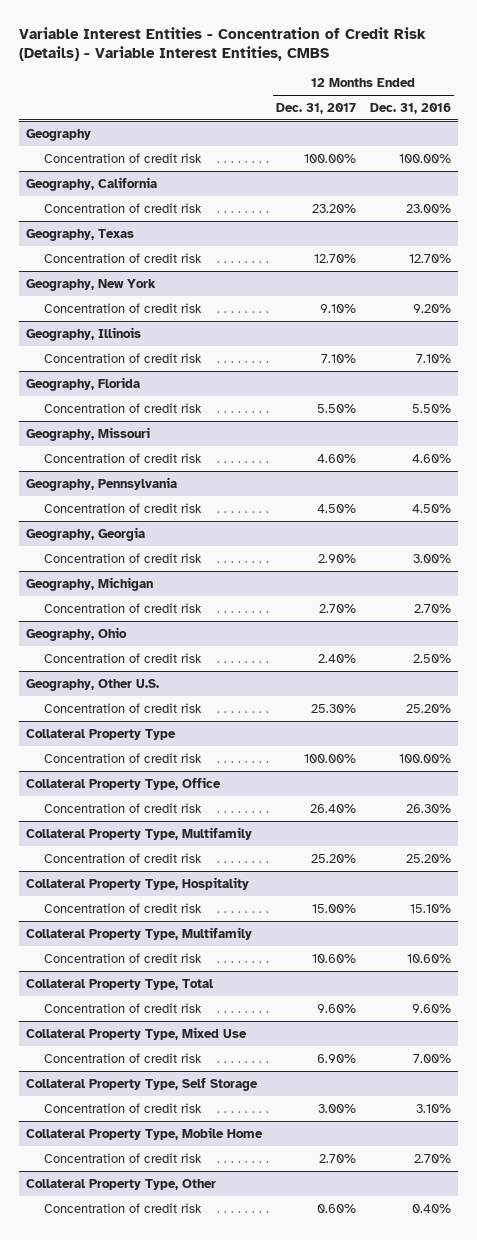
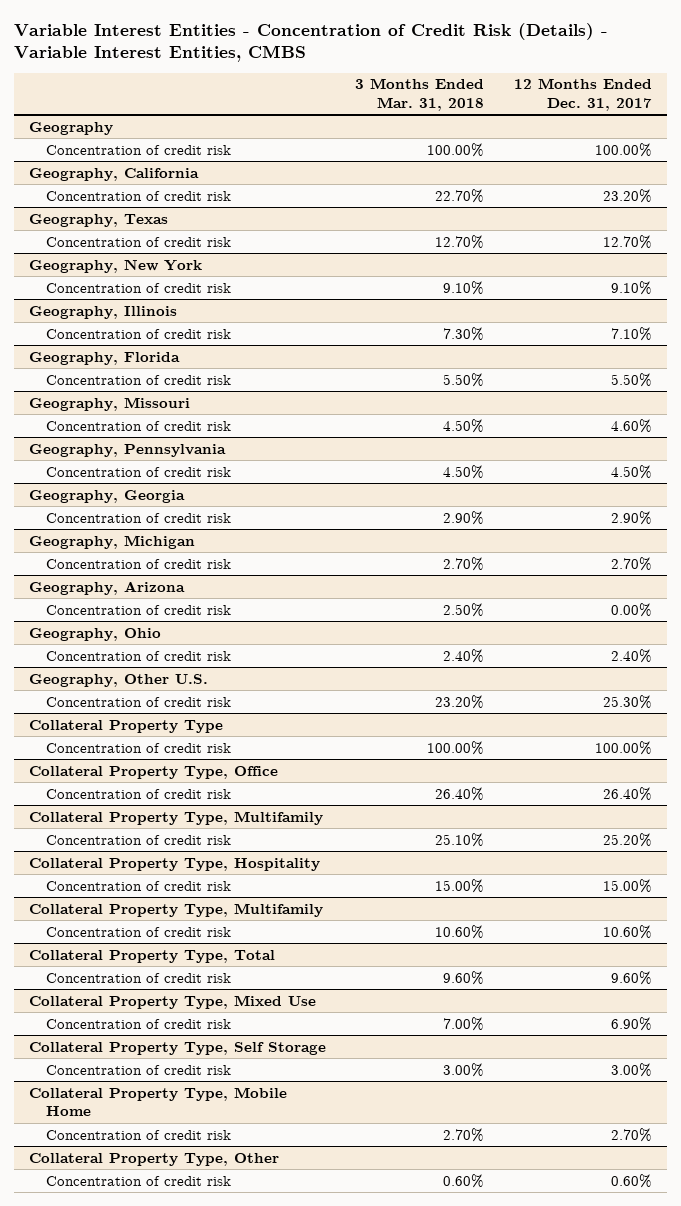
- | 12 Months Ended Dec. 31, 2017 | 12 Months Ended Dec. 31, 2016
+ | 3 Months Ended Mar. 31, 2018 | 12 Months Ended Dec. 31, 2017
+ Geography, Arizona
+ Concentration of credit risk | 2.50% | 0.00%

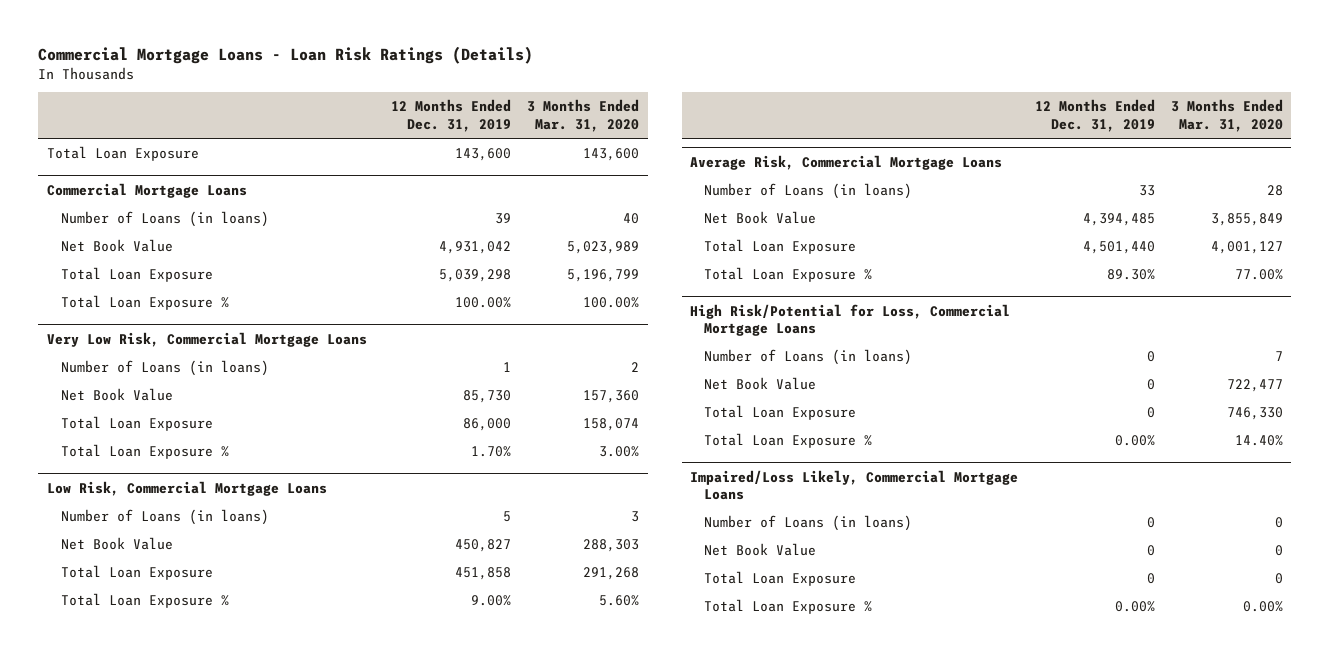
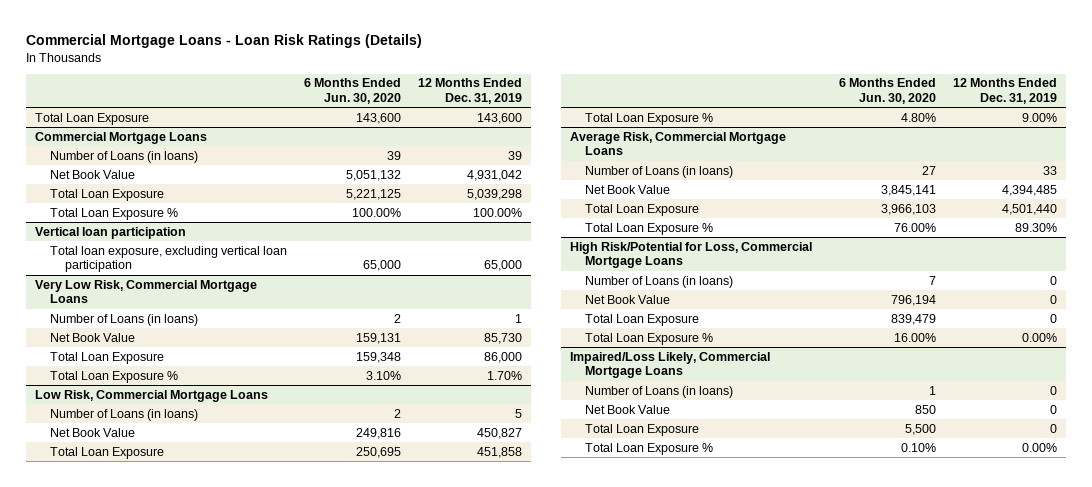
- | 12 Months Ended Dec. 31, 2019 | 3 Months Ended Mar. 31, 2020
+ | 6 Months Ended Jun. 30, 2020 | 12 Months Ended Dec. 31, 2019
+ Vertical loan participation
+ Total loan exposure, excluding vertical loan participation | 65,000 | 65,000

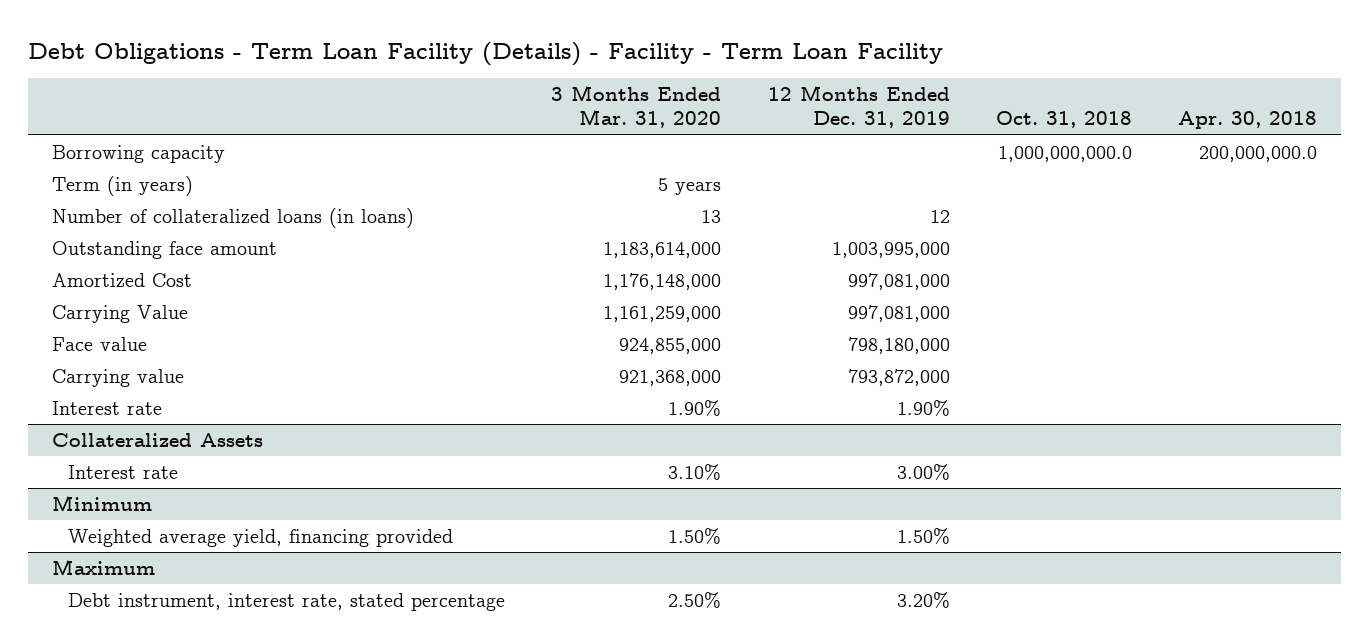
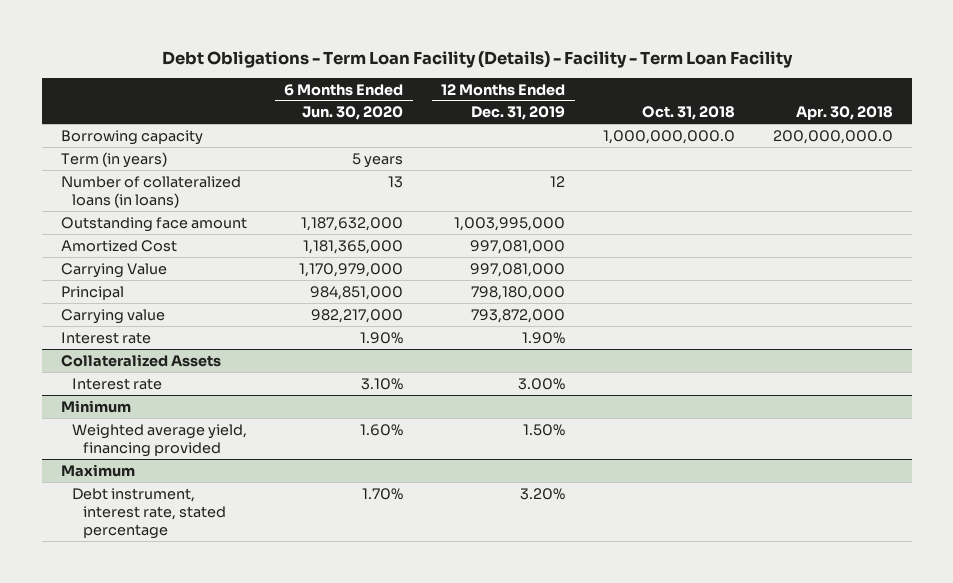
- | 3 Months Ended Mar. 31, 2020 | 12 Months Ended Dec. 31, 2019 | Oct. 31, 2018 | Apr. 30, 2018
+ | 6 Months Ended Jun. 30, 2020 | 12 Months Ended Dec. 31, 2019 | Oct. 31, 2018 | Apr. 30, 2018
- Face value | 924,855,000 | 798,180,000 | |
+ Principal | 984,851,000 | 798,180,000 | |

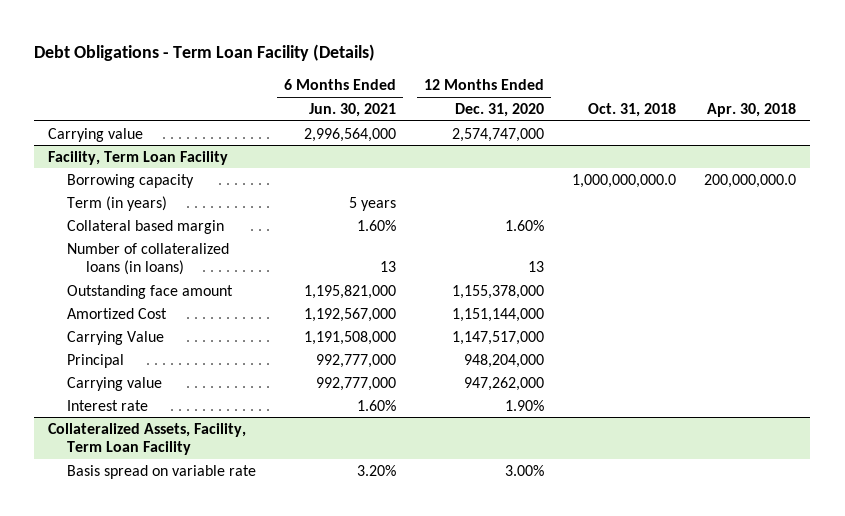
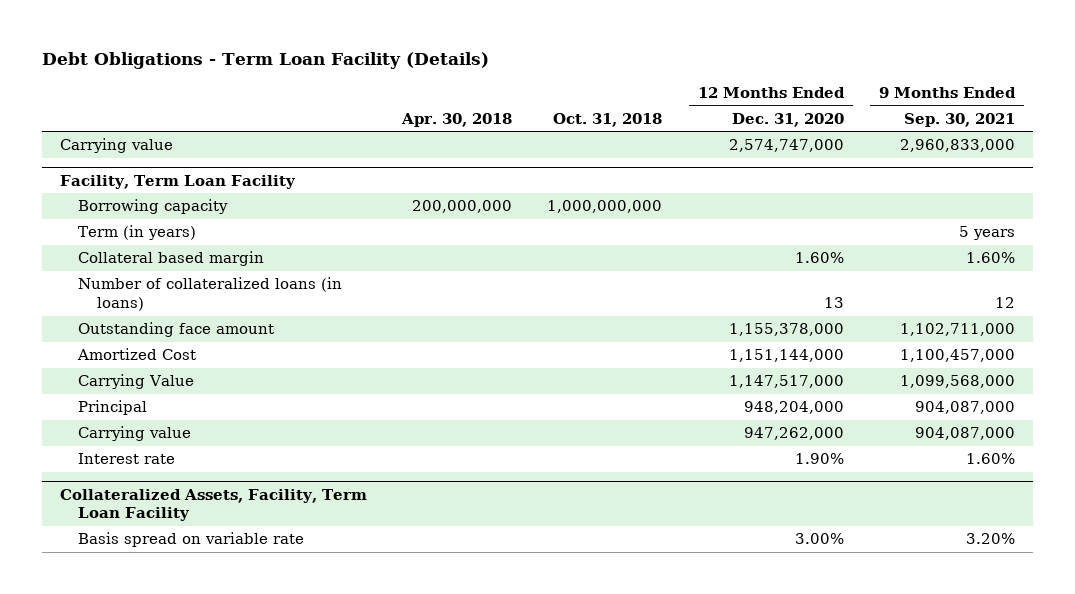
- | 6 Months Ended Jun. 30, 2021 | 12 Months Ended Dec. 31, 2020 | Oct. 31, 2018 | Apr. 30, 2018
+ | Apr. 30, 2018 | Oct. 31, 2018 | 12 Months Ended Dec. 31, 2020 | 9 Months Ended Sep. 30, 2021
@ Facility, Term Loan Facility
- Borrowing capacity | | | 1,000,000,000.0 | 200,000,000.0
+ Borrowing capacity | 200,000,000 | 1,000,000,000 | |

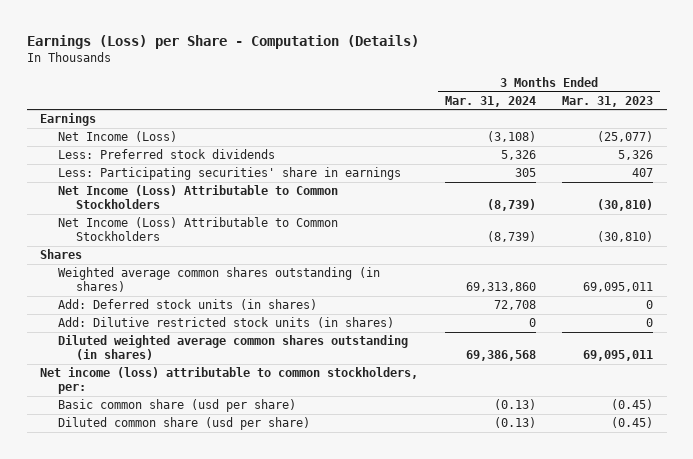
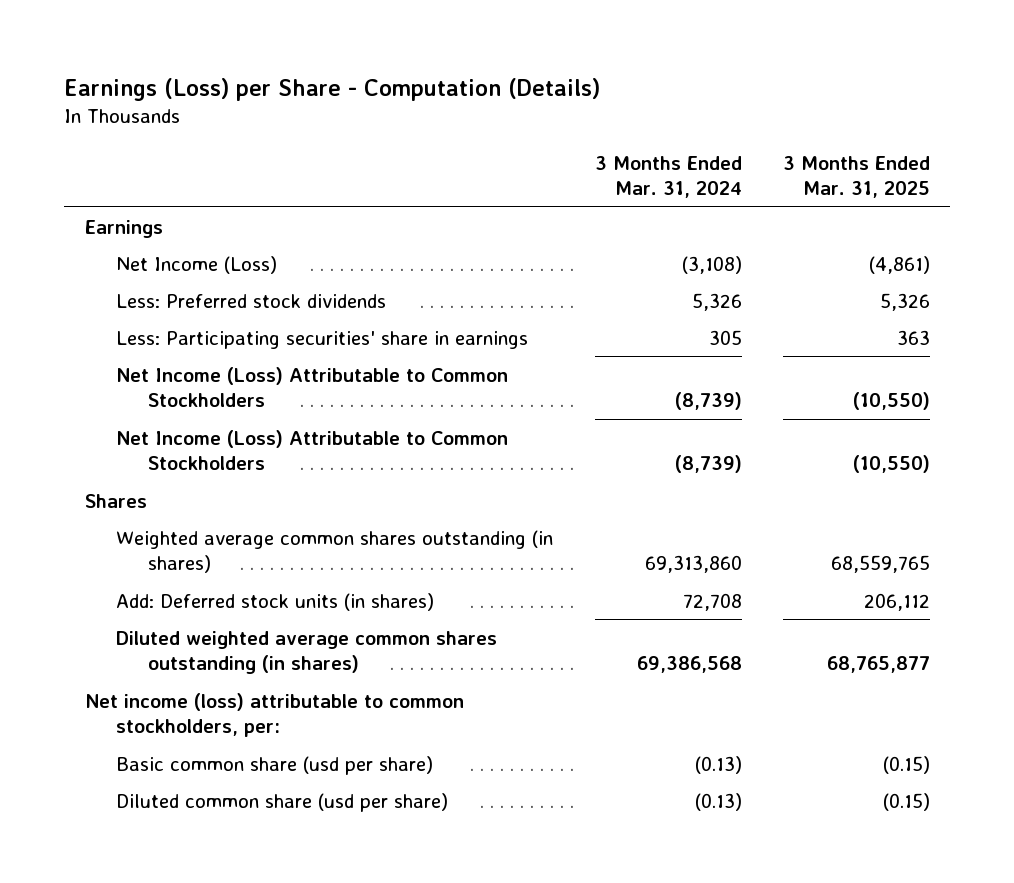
- | 3 Months Ended Mar. 31, 2024 | 3 Months Ended Mar. 31, 2023
+ | 3 Months Ended Mar. 31, 2024 | 3 Months Ended Mar. 31, 2025
- Add: Dilutive restricted stock units (in shares) | 0 | 0

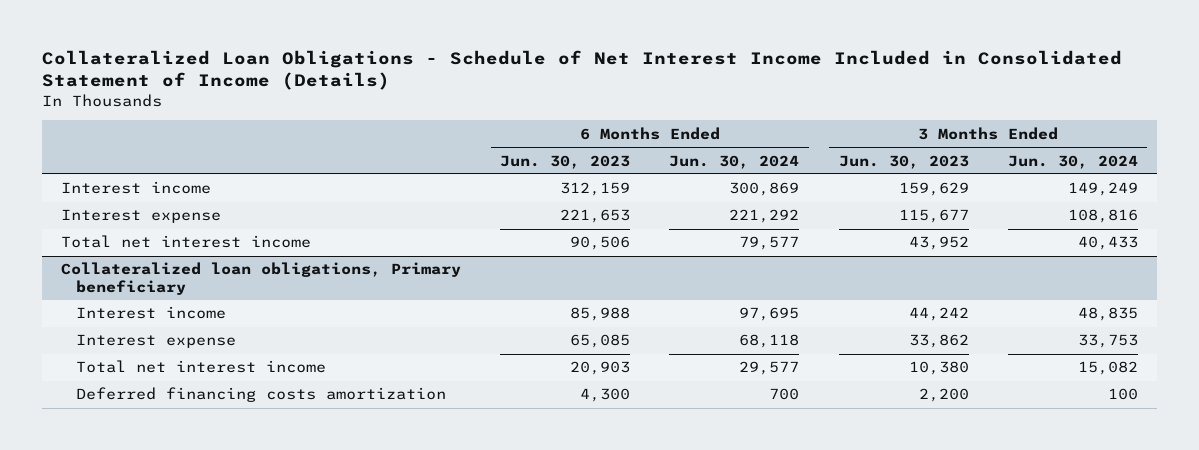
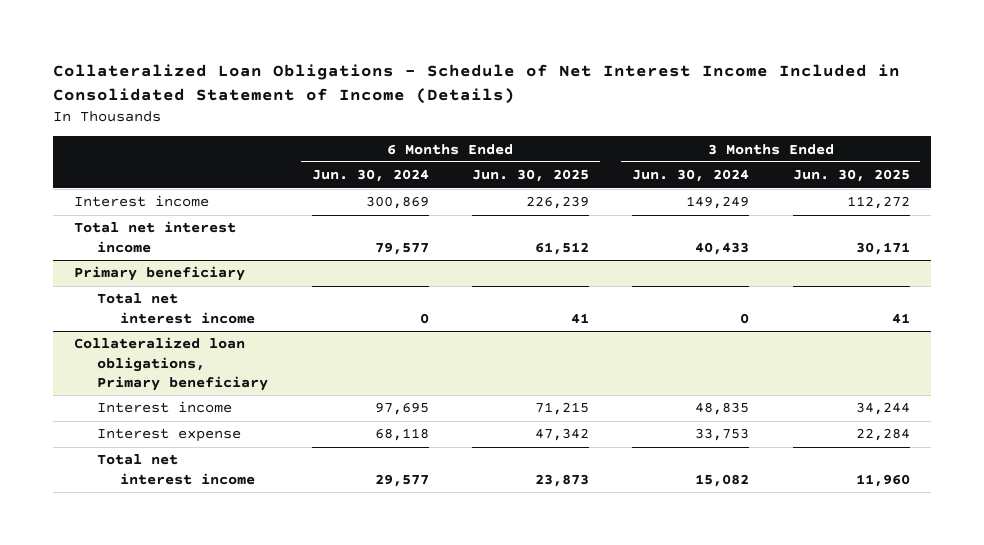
- | 6 Months Ended Jun. 30, 2023 | 6 Months Ended Jun. 30, 2024 | 3 Months Ended Jun. 30, 2023 | 3 Months Ended Jun. 30, 2024
+ | 6 Months Ended Jun. 30, 2024 | 6 Months Ended Jun. 30, 2025 | 3 Months Ended Jun. 30, 2024 | 3 Months Ended Jun. 30, 2025
- Interest expense | 221,653 | 221,292 | 115,677 | 108,816
+ Primary beneficiary
+ Total net interest income | 0 | 41 | 0 | 41
@ Collateralized loan obligations, Primary beneficiary
- Deferred financing costs amortization | 4,300 | 700 | 2,200 | 100

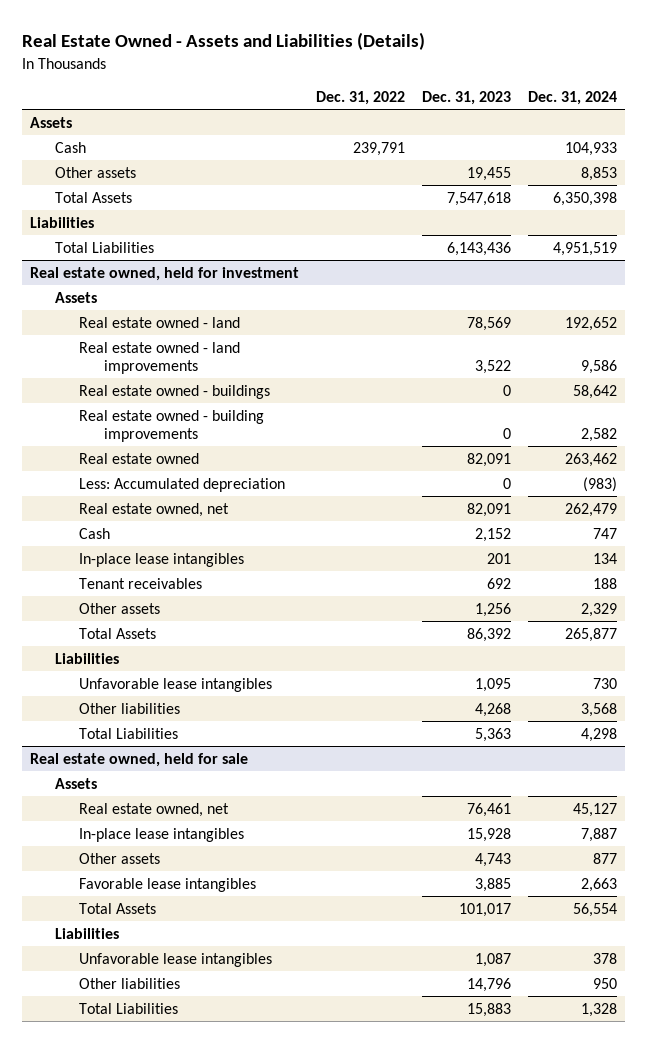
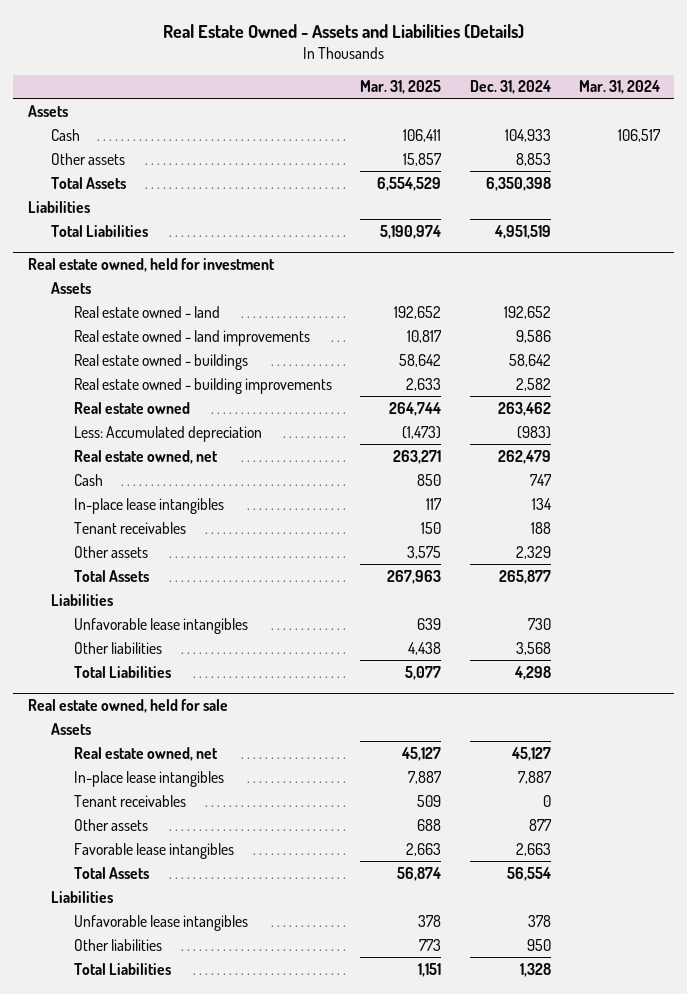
- | Dec. 31, 2022 | Dec. 31, 2023 | Dec. 31, 2024
+ | Mar. 31, 2025 | Dec. 31, 2024 | Mar. 31, 2024
@ Real estate owned, held for sale
+ Tenant receivables | 509 | 0 |

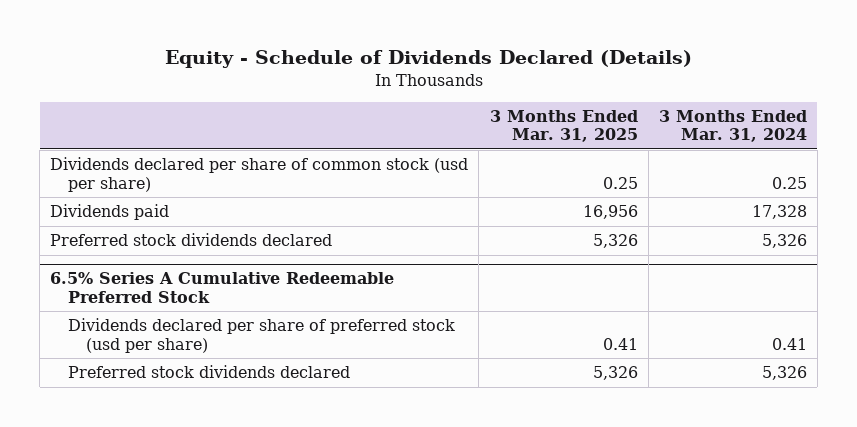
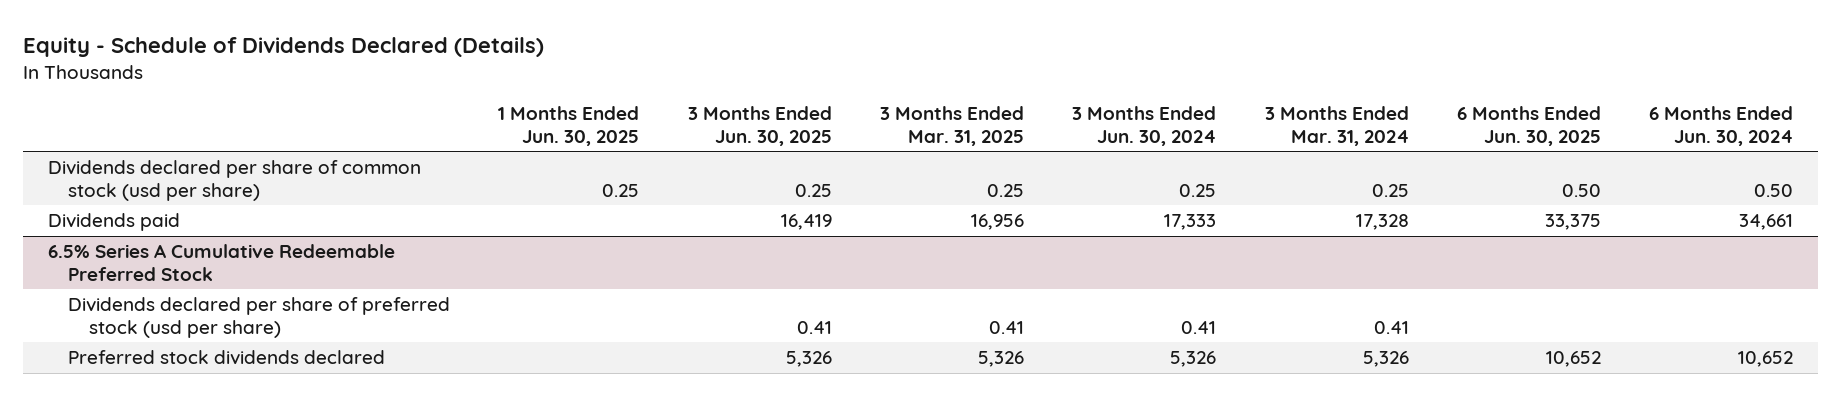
- | 3 Months Ended Mar. 31, 2025 | 3 Months Ended Mar. 31, 2024
+ | 1 Months Ended Jun. 30, 2025 | 3 Months Ended Jun. 30, 2025 | 3 Months Ended Mar. 31, 2025 | 3 Months Ended Jun. 30, 2024 | 3 Months Ended Mar. 31, 2024 | 6 Months Ended Jun. 30, 2025 | 6 Months Ended Jun. 30, 2024
- Preferred stock dividends declared | 5,326 | 5,326

